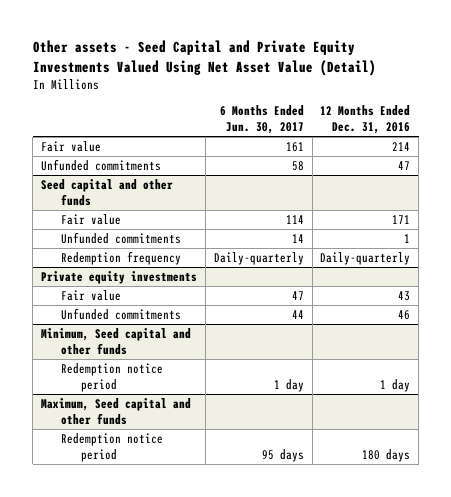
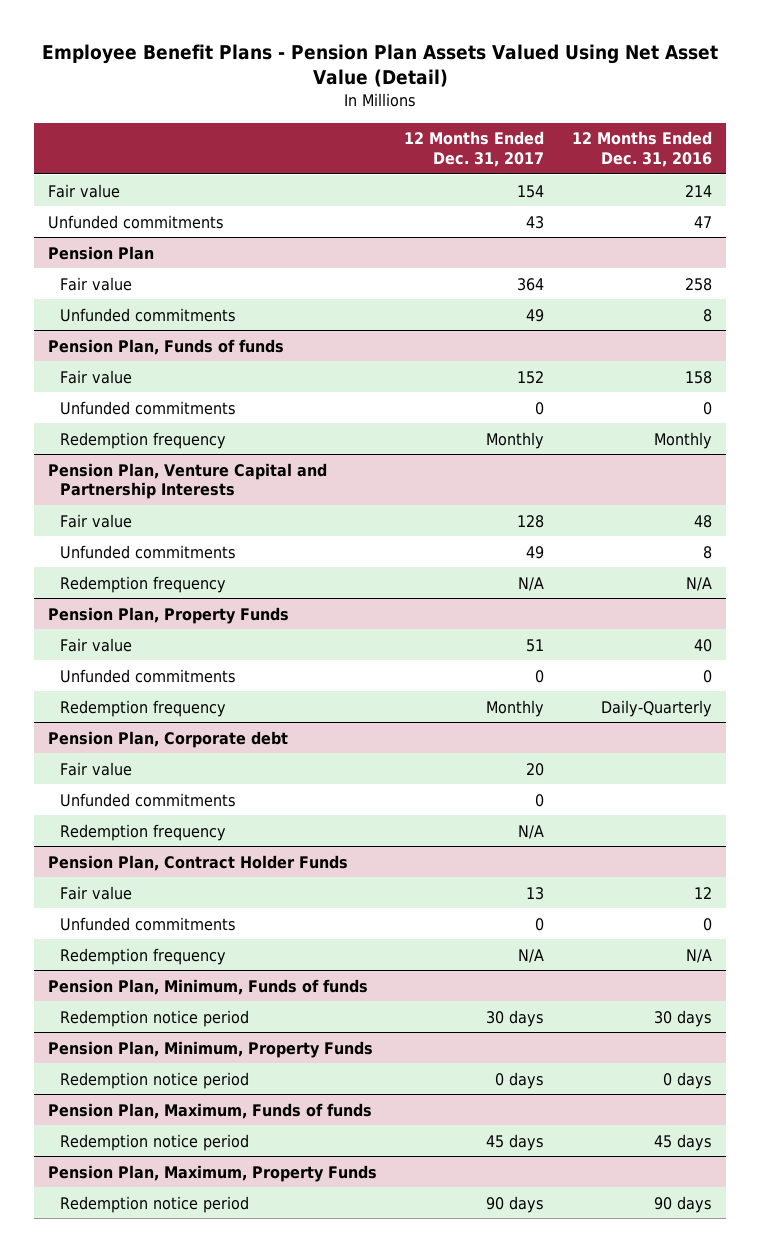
- Other assets - Seed Capital and Private Equity Investments Valued Using Net Asset Value (Detail)
+ Employee Benefit Plans - Pension Plan Assets Valued Using Net Asset Value (Detail)
- | 6 Months Ended Jun. 30, 2017 | 12 Months Ended Dec. 31, 2016
+ | 12 Months Ended Dec. 31, 2017 | 12 Months Ended Dec. 31, 2016
- Seed capital and other funds
- Fair value | 114 | 171
- Unfunded commitments | 14 | 1
- Redemption frequency | Daily-quarterly | Daily-quarterly
- Private equity investments
- Fair value | 47 | 43
- Unfunded commitments | 44 | 46
- Minimum, Seed capital and other funds
- Redemption notice period | 1 day | 1 day
- Maximum, Seed capital and other funds
- Redemption notice period | 95 days | 180 days
+ Pension Plan
+ Fair value | 364 | 258
+ Unfunded commitments | 49 | 8
+ Pension Plan, Funds of funds
+ Fair value | 152 | 158
+ Unfunded commitments | 0 | 0
+ Redemption frequency | Monthly | Monthly
+ Pension Plan, Venture Capital and Partnership Interests
+ Fair value | 128 | 48
+ Unfunded commitments | 49 | 8
+ Redemption frequency | N/A | N/A
+ Pension Plan, Property Funds
+ Fair value | 51 | 40
+ Unfunded commitments | 0 | 0
+ Redemption frequency | Monthly | Daily-Quarterly
+ Pension Plan, Corporate debt
+ Fair value | 20 |
+ Unfunded commitments | 0 |
+ Redemption frequency | N/A |
+ Pension Plan, Contract Holder Funds
+ Fair value | 13 | 12
+ Unfunded commitments | 0 | 0
+ Redemption frequency | N/A | N/A
+ Pension Plan, Minimum, Funds of funds
+ Redemption notice period | 30 days | 30 days
+ Pension Plan, Minimum, Property Funds
+ Redemption notice period | 0 days | 0 days
+ Pension Plan, Maximum, Funds of funds
+ Redemption notice period | 45 days | 45 days
+ Pension Plan, Maximum, Property Funds
+ Redemption notice period | 90 days | 90 days

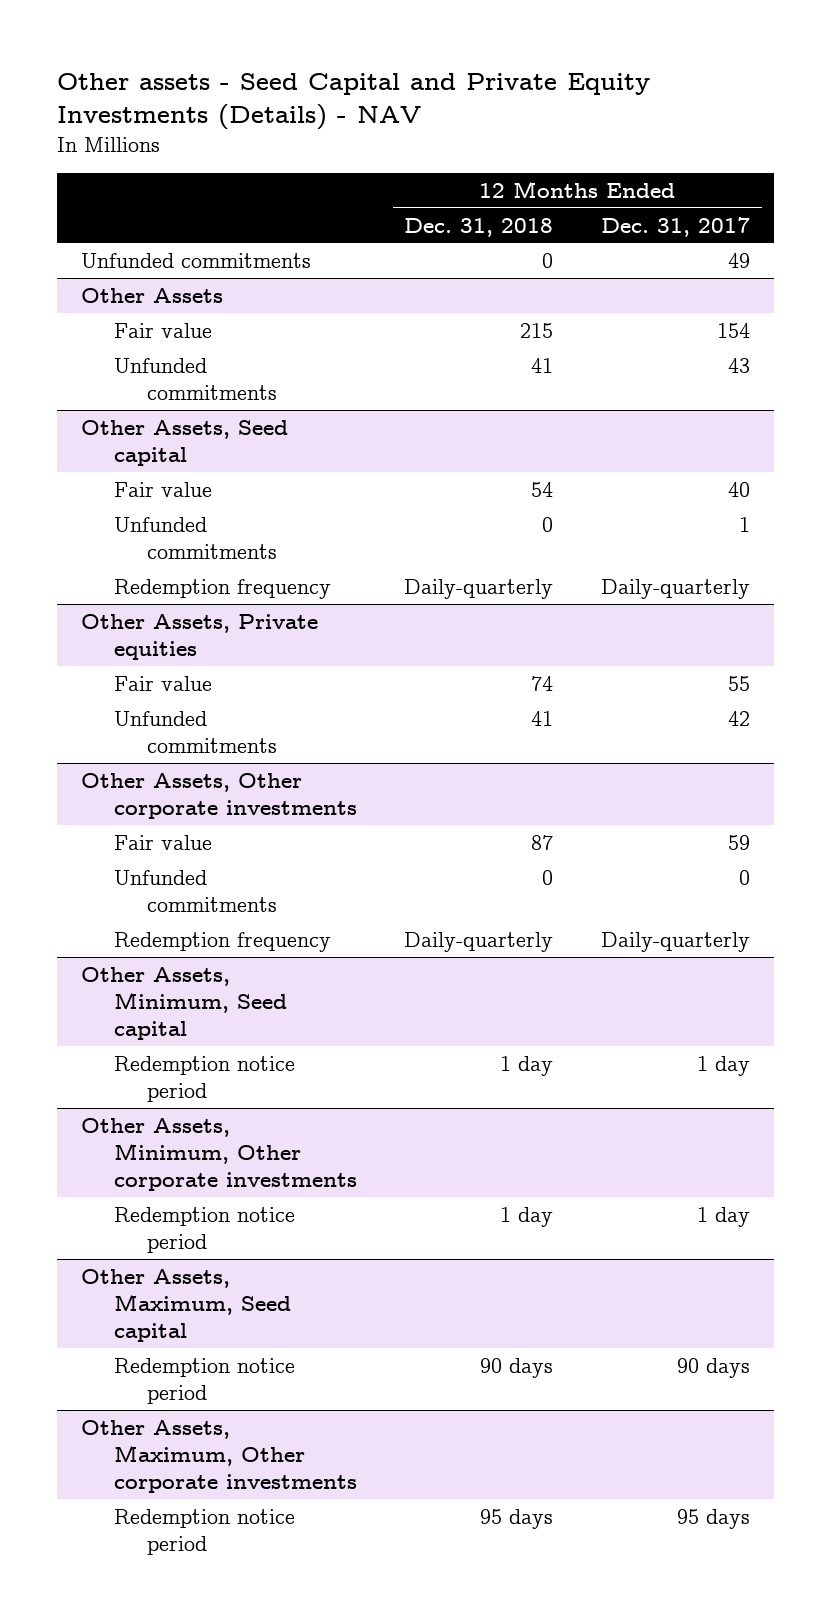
- Employee Benefit Plans - Pension Plan Assets Valued Using Net Asset Value (Detail)
+ Other assets - Seed Capital and Private Equity Investments (Details) - NAV
- | 12 Months Ended Dec. 31, 2017 | 12 Months Ended Dec. 31, 2016
+ | 12 Months Ended Dec. 31, 2018 | 12 Months Ended Dec. 31, 2017
+ Unfunded commitments | 0 | 49
+ Other Assets
- Pension Plan
- Fair value | 364 | 258
- Unfunded commitments | 49 | 8
- Pension Plan, Funds of funds
- Fair value | 152 | 158
- Unfunded commitments | 0 | 0
- Redemption frequency | Monthly | Monthly
- Pension Plan, Venture Capital and Partnership Interests
- Fair value | 128 | 48
- Unfunded commitments | 49 | 8
- Redemption frequency | N/A | N/A
- Pension Plan, Property Funds
- Fair value | 51 | 40
- Unfunded commitments | 0 | 0
- Redemption frequency | Monthly | Daily-Quarterly
- Pension Plan, Corporate debt
- Fair value | 20 |
- Unfunded commitments | 0 |
- Redemption frequency | N/A |
- Pension Plan, Contract Holder Funds
- Fair value | 13 | 12
+ Other Assets, Seed capital
+ Fair value | 54 | 40
+ Unfunded commitments | 0 | 1
+ Redemption frequency | Daily-quarterly | Daily-quarterly
+ Other Assets, Private equities
+ Fair value | 74 | 55
+ Unfunded commitments | 41 | 42
+ Other Assets, Other corporate investments
+ Fair value | 87 | 59
- Redemption frequency | N/A | N/A
- Pension Plan, Minimum, Funds of funds
- Redemption notice period | 30 days | 30 days
- Pension Plan, Minimum, Property Funds
- Redemption notice period | 0 days | 0 days
- Pension Plan, Maximum, Funds of funds
- Redemption notice period | 45 days | 45 days
- Pension Plan, Maximum, Property Funds
+ Redemption frequency | Daily-quarterly | Daily-quarterly
+ Other Assets, Minimum, Seed capital
+ Redemption notice period | 1 day | 1 day
+ Other Assets, Minimum, Other corporate investments
+ Redemption notice period | 1 day | 1 day
+ Other Assets, Maximum, Seed capital
+ Other Assets, Maximum, Other corporate investments
+ Redemption notice period | 95 days | 95 days

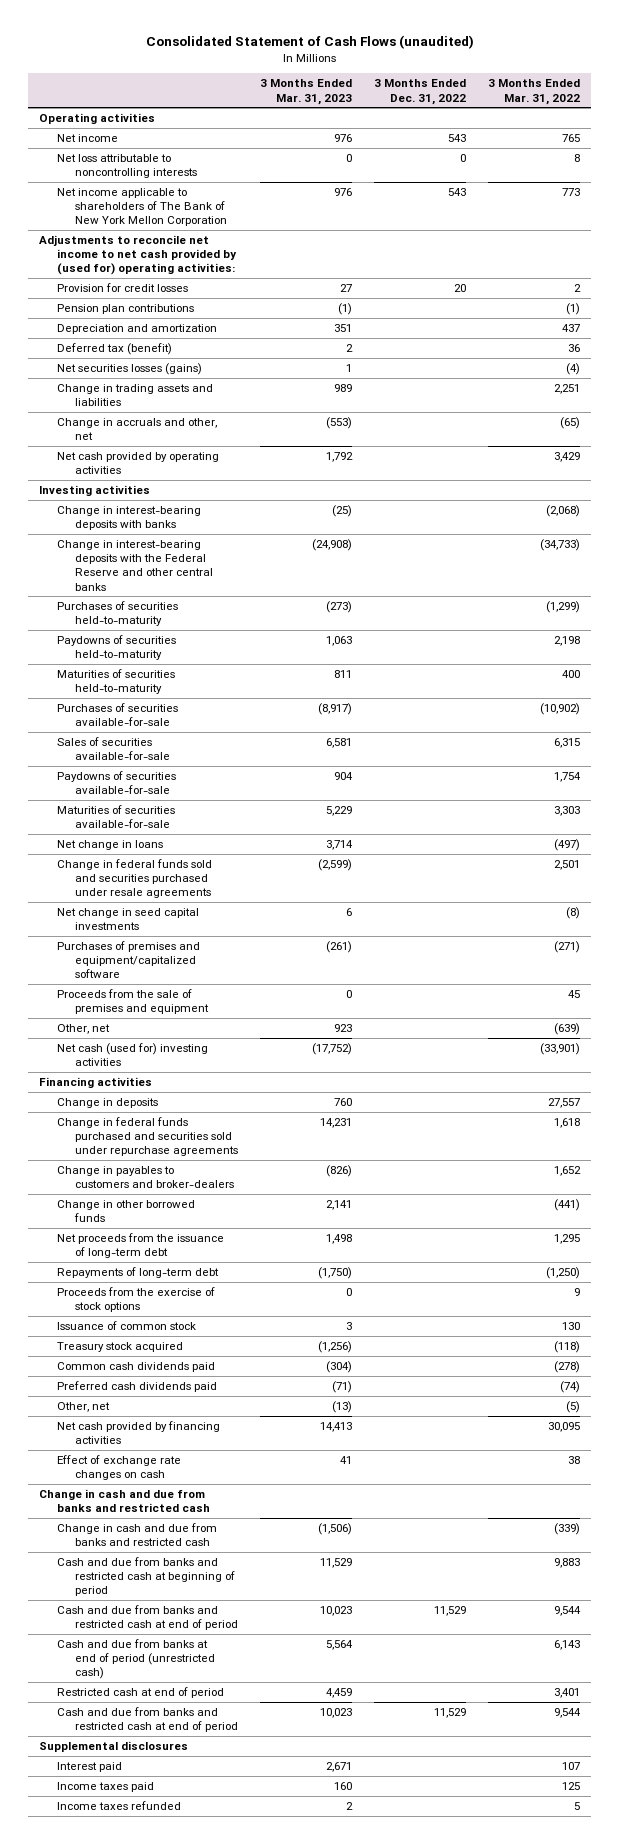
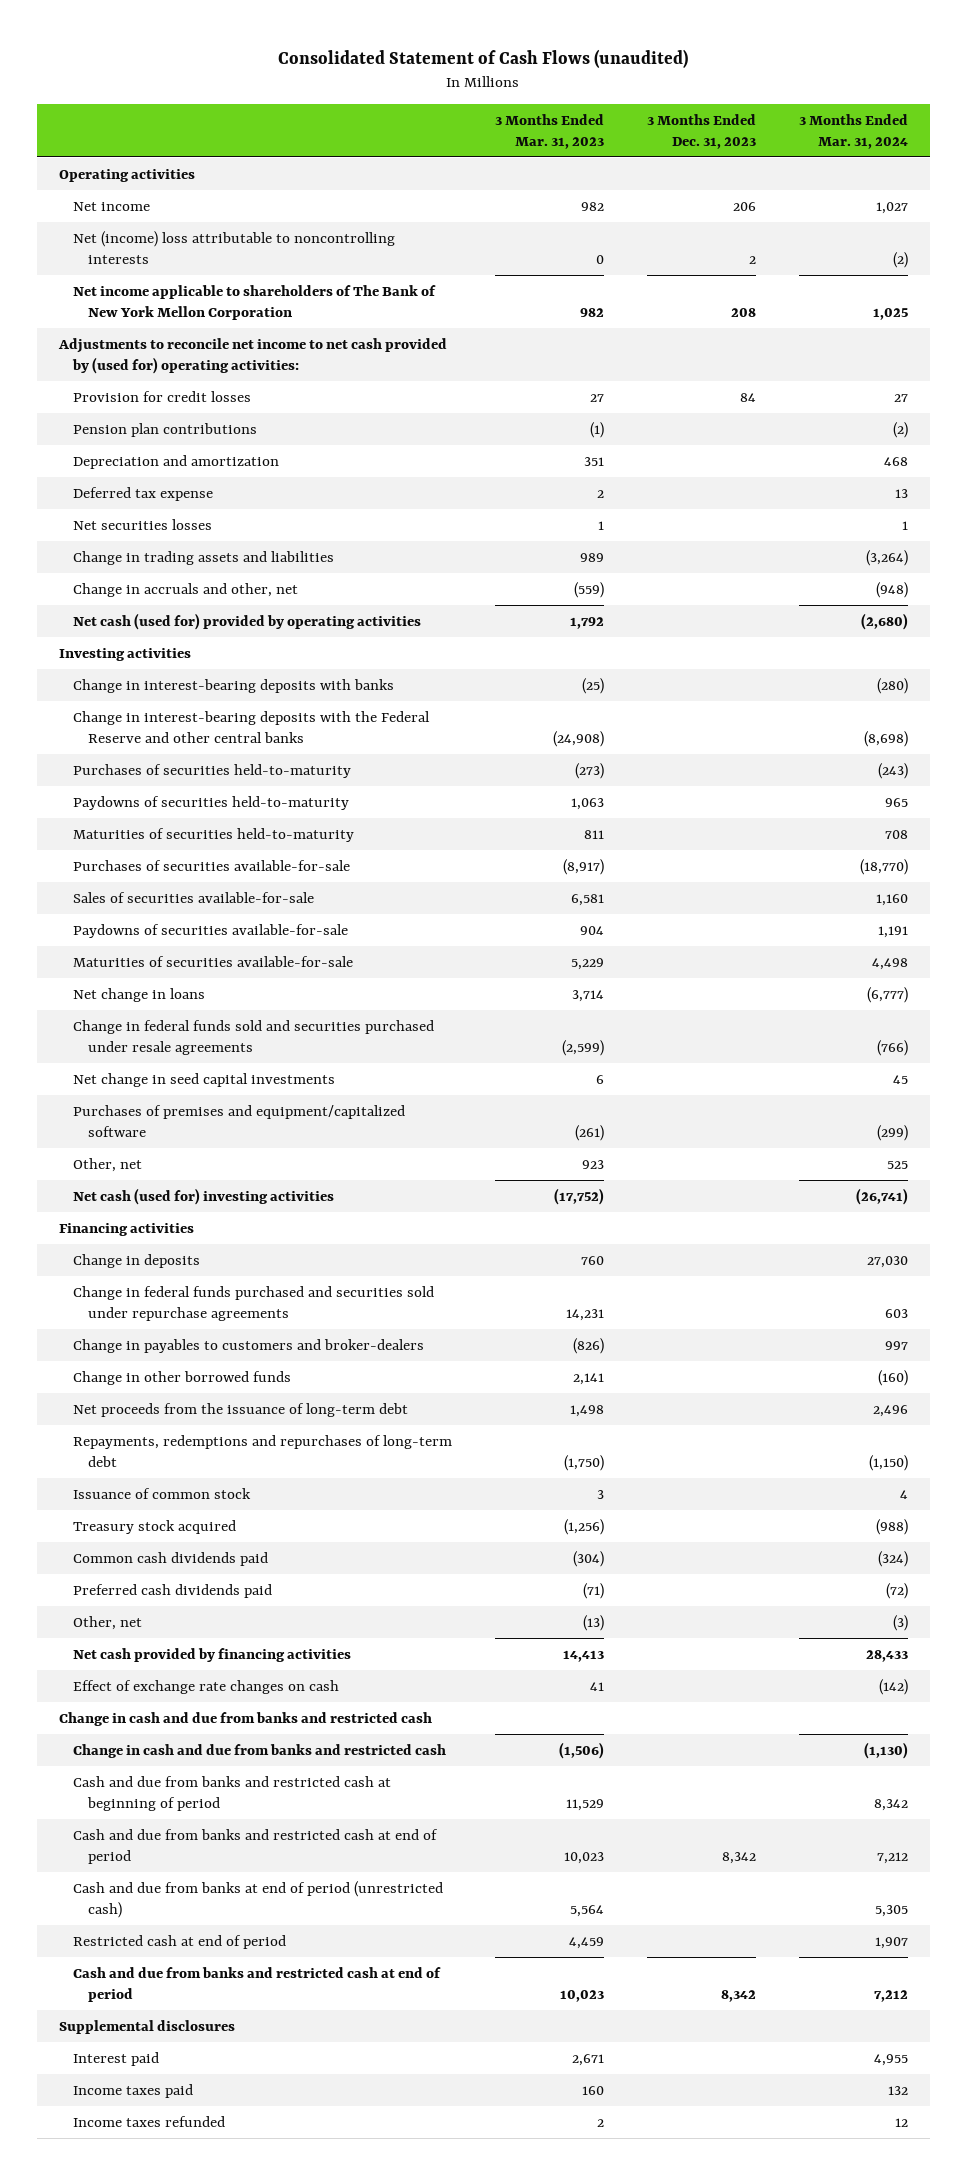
- | 3 Months Ended Mar. 31, 2023 | 3 Months Ended Dec. 31, 2022 | 3 Months Ended Mar. 31, 2022
+ | 3 Months Ended Mar. 31, 2023 | 3 Months Ended Dec. 31, 2023 | 3 Months Ended Mar. 31, 2024
- Net income | 976 | 543 | 765
- Net loss attributable to noncontrolling interests | 0 | 0 | 8
- Net income applicable to shareholders of The Bank of New York Mellon Corporation | 976 | 543 | 773
+ Net income | 982 | 206 | 1,027
+ Net (income) loss attributable to noncontrolling interests | 0 | 2 | (2)
+ Net income applicable to shareholders of The Bank of New York Mellon Corporation | 982 | 208 | 1,025
- Deferred tax (benefit) | 2 | | 36
- Net securities losses (gains) | 1 | | (4)
+ Deferred tax expense | 2 | | 13
+ Net securities losses | 1 | | 1
- Change in accruals and other, net | (553) | | (65)
- Net cash provided by operating activities | 1,792 | | 3,429
+ Change in accruals and other, net | (559) | | (948)
+ Net cash (used for) provided by operating activities | 1,792 | | (2,680)
- Proceeds from the sale of premises and equipment | 0 | | 45
- Repayments of long-term debt | (1,750) | | (1,250)
- Proceeds from the exercise of stock options | 0 | | 9
+ Repayments, redemptions and repurchases of long-term debt | (1,750) | | (1,150)

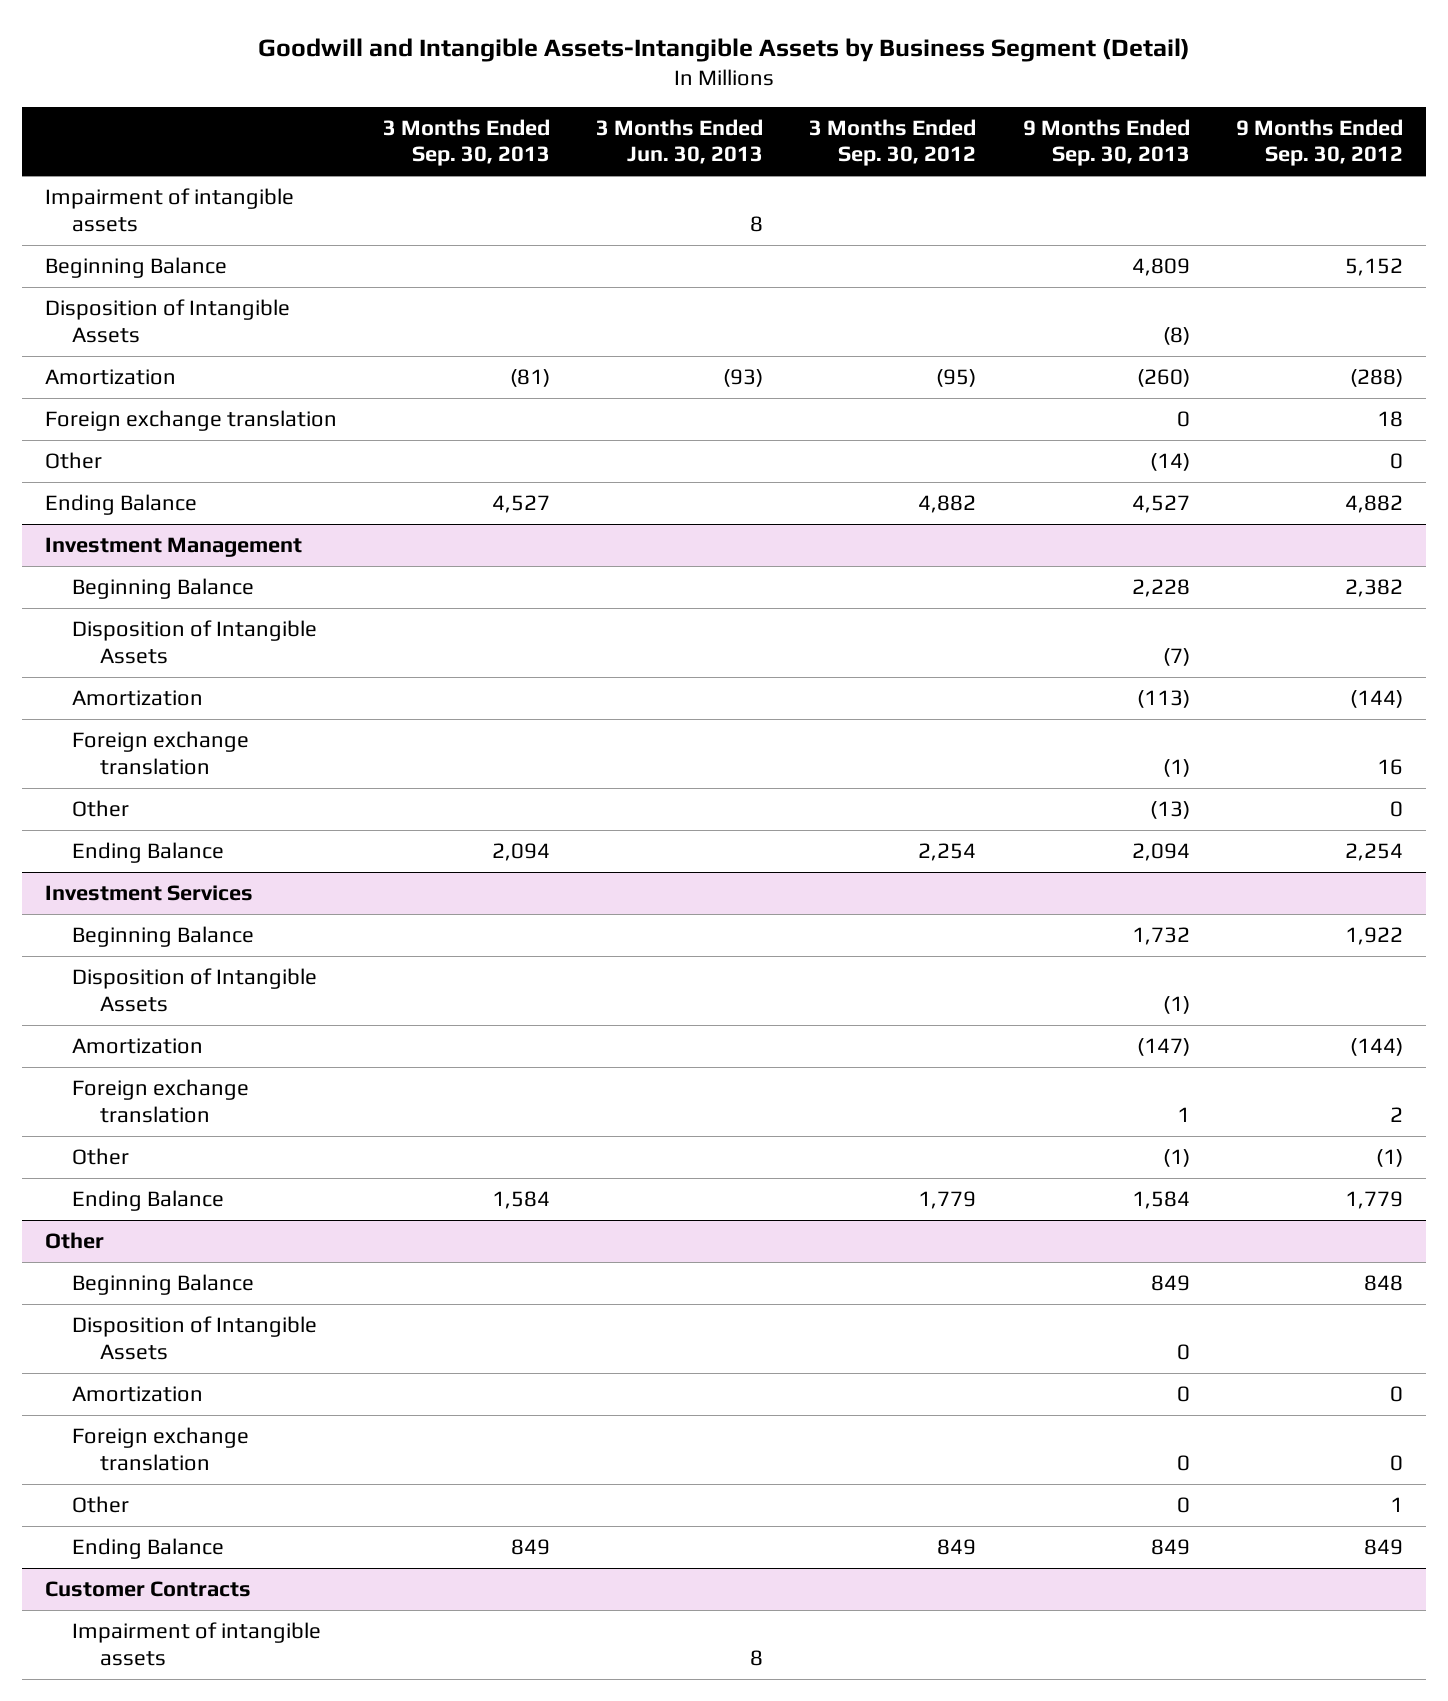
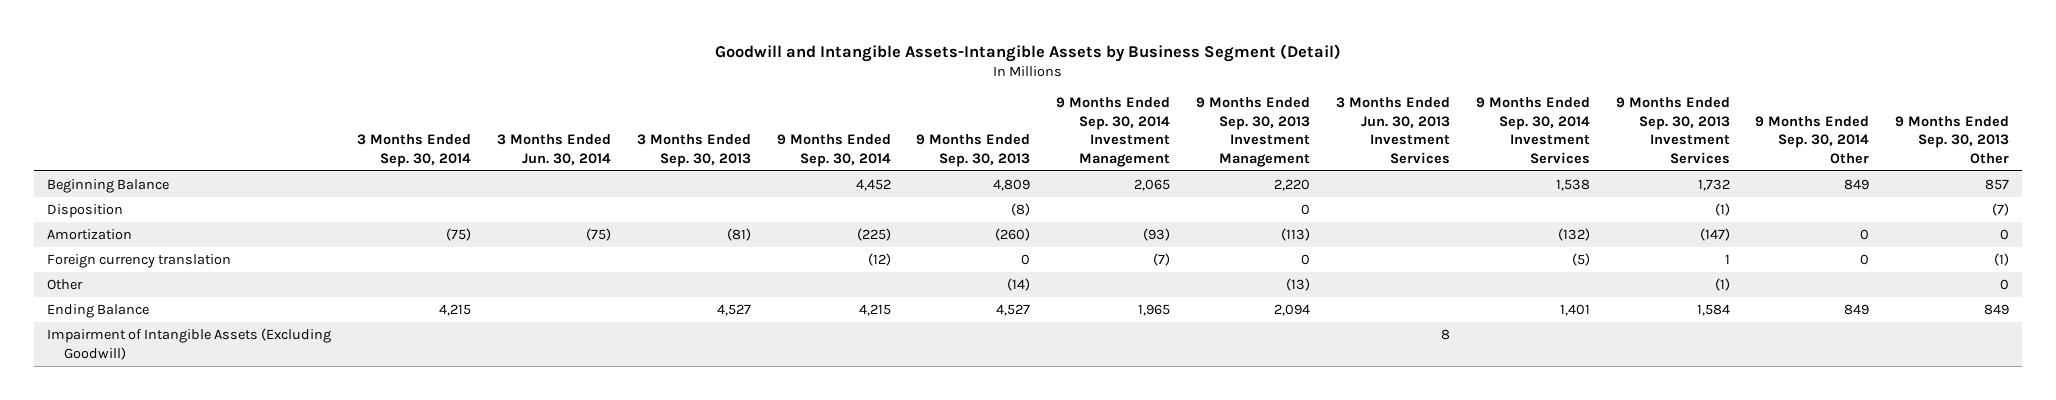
- | 3 Months Ended Sep. 30, 2013 | 3 Months Ended Jun. 30, 2013 | 3 Months Ended Sep. 30, 2012 | 9 Months Ended Sep. 30, 2013 | 9 Months Ended Sep. 30, 2012
+ | 3 Months Ended Sep. 30, 2014 | 3 Months Ended Jun. 30, 2014 | 3 Months Ended Sep. 30, 2013 | 9 Months Ended Sep. 30, 2014 | 9 Months Ended Sep. 30, 2013 | 9 Months Ended Sep. 30, 2014 Investment Management | 9 Months Ended Sep. 30, 2013 Investment Management | 3 Months Ended Jun. 30, 2013 Investment Services | 9 Months Ended Sep. 30, 2014 Investment Services | 9 Months Ended Sep. 30, 2013 Investment Services | 9 Months Ended Sep. 30, 2014 Other | 9 Months Ended Sep. 30, 2013 Other
- Impairment of intangible assets | | 8 | | |
- Disposition of Intangible Assets | | | | (8) |
+ Disposition | | | | | (8) | | 0 | | | (1) | | (7)
- Foreign exchange translation | | | | 0 | 18
+ Foreign currency translation | | | | (12) | 0 | (7) | 0 | | (5) | 1 | 0 | (1)
- Investment Management
- Beginning Balance | | | | 2,228 | 2,382
- Disposition of Intangible Assets | | | | (7) |
- Amortization | | | | (113) | (144)
- Foreign exchange translation | | | | (1) | 16
- Other | | | | (13) | 0
- Ending Balance | 2,094 | | 2,254 | 2,094 | 2,254
- Investment Services
- Beginning Balance | | | | 1,732 | 1,922
- Disposition of Intangible Assets | | | | (1) |
- Amortization | | | | (147) | (144)
- Foreign exchange translation | | | | 1 | 2
- Other | | | | (1) | (1)
- Ending Balance | 1,584 | | 1,779 | 1,584 | 1,779
- Other
- Beginning Balance | | | | 849 | 848
- Disposition of Intangible Assets | | | | 0 |
- Amortization | | | | 0 | 0
- Foreign exchange translation | | | | 0 | 0
- Other | | | | 0 | 1
- Ending Balance | 849 | | 849 | 849 | 849
- Customer Contracts
- Impairment of intangible assets | | 8 | | |
+ Impairment of Intangible Assets (Excluding Goodwill) | | | | | | | | 8 | | | |

